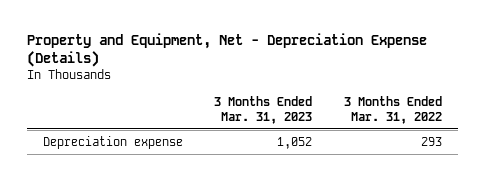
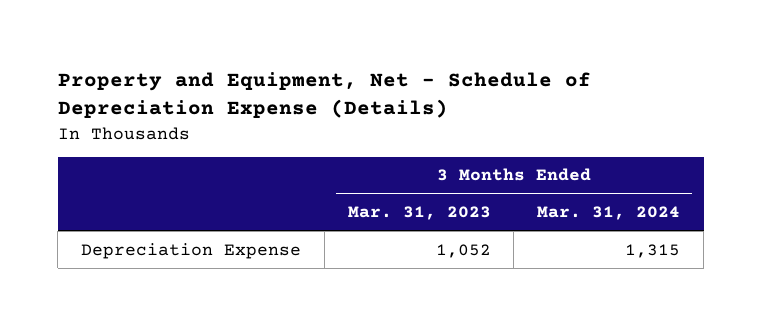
- Property and Equipment, Net - Depreciation Expense (Details)
+ Property and Equipment, Net - Schedule of Depreciation Expense (Details)
- | 3 Months Ended Mar. 31, 2023 | 3 Months Ended Mar. 31, 2022
+ | 3 Months Ended Mar. 31, 2023 | 3 Months Ended Mar. 31, 2024
- Depreciation expense | 1,052 | 293
+ Depreciation Expense | 1,052 | 1,315

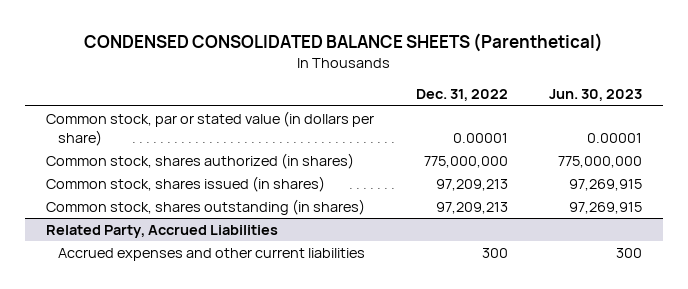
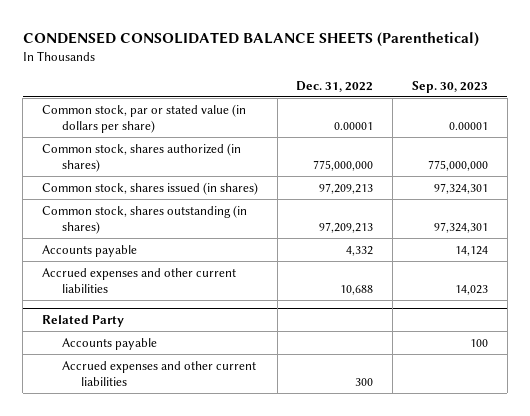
- | Dec. 31, 2022 | Jun. 30, 2023
+ | Dec. 31, 2022 | Sep. 30, 2023
- Related Party, Accrued Liabilities
+ Accounts payable | 4,332 | 14,124
+ Accrued expenses and other current liabilities | 10,688 | 14,023
+ Related Party
+ Accounts payable | | 100

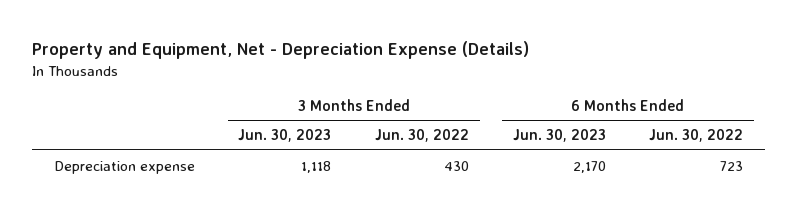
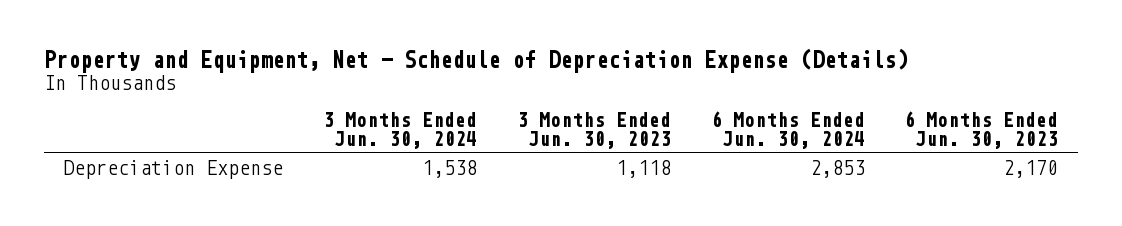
- Property and Equipment, Net - Depreciation Expense (Details)
+ Property and Equipment, Net - Schedule of Depreciation Expense (Details)
- | 3 Months Ended Jun. 30, 2023 | 3 Months Ended Jun. 30, 2022 | 6 Months Ended Jun. 30, 2023 | 6 Months Ended Jun. 30, 2022
+ | 3 Months Ended Jun. 30, 2024 | 3 Months Ended Jun. 30, 2023 | 6 Months Ended Jun. 30, 2024 | 6 Months Ended Jun. 30, 2023
- Depreciation expense | 1,118 | 430 | 2,170 | 723
+ Depreciation Expense | 1,538 | 1,118 | 2,853 | 2,170

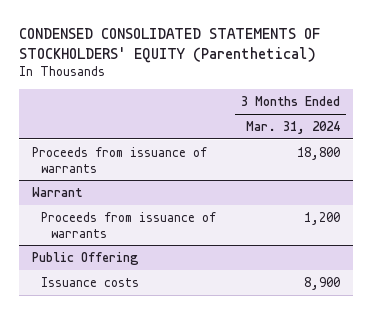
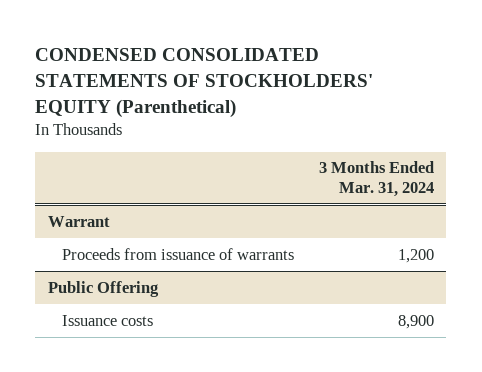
- Proceeds from issuance of warrants | 18,800

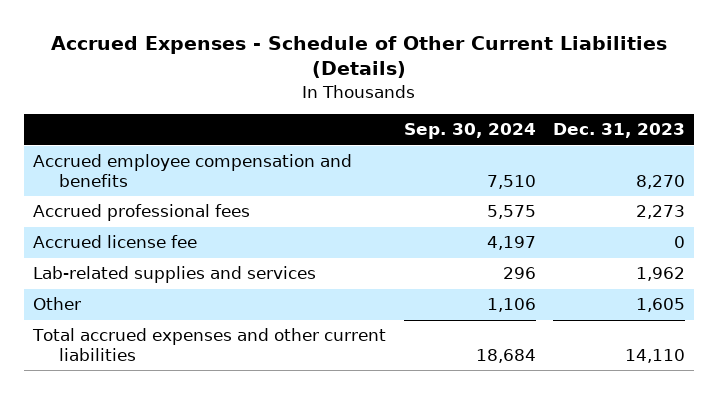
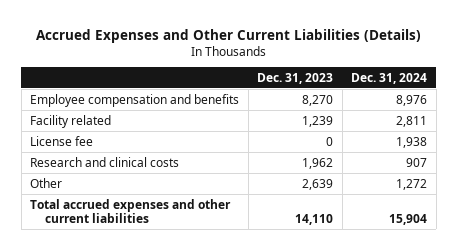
- Accrued Expenses - Schedule of Other Current Liabilities (Details)
+ Accrued Expenses and Other Current Liabilities (Details)
- | Sep. 30, 2024 | Dec. 31, 2023
+ | Dec. 31, 2023 | Dec. 31, 2024
- Accrued employee compensation and benefits | 7,510 | 8,270
- Accrued professional fees | 5,575 | 2,273
- Accrued license fee | 4,197 | 0
- Lab-related supplies and services | 296 | 1,962
- Other | 1,106 | 1,605
+ Employee compensation and benefits | 8,270 | 8,976
+ Facility related | 1,239 | 2,811
+ License fee | 0 | 1,938
+ Research and clinical costs | 1,962 | 907
+ Other | 2,639 | 1,272

